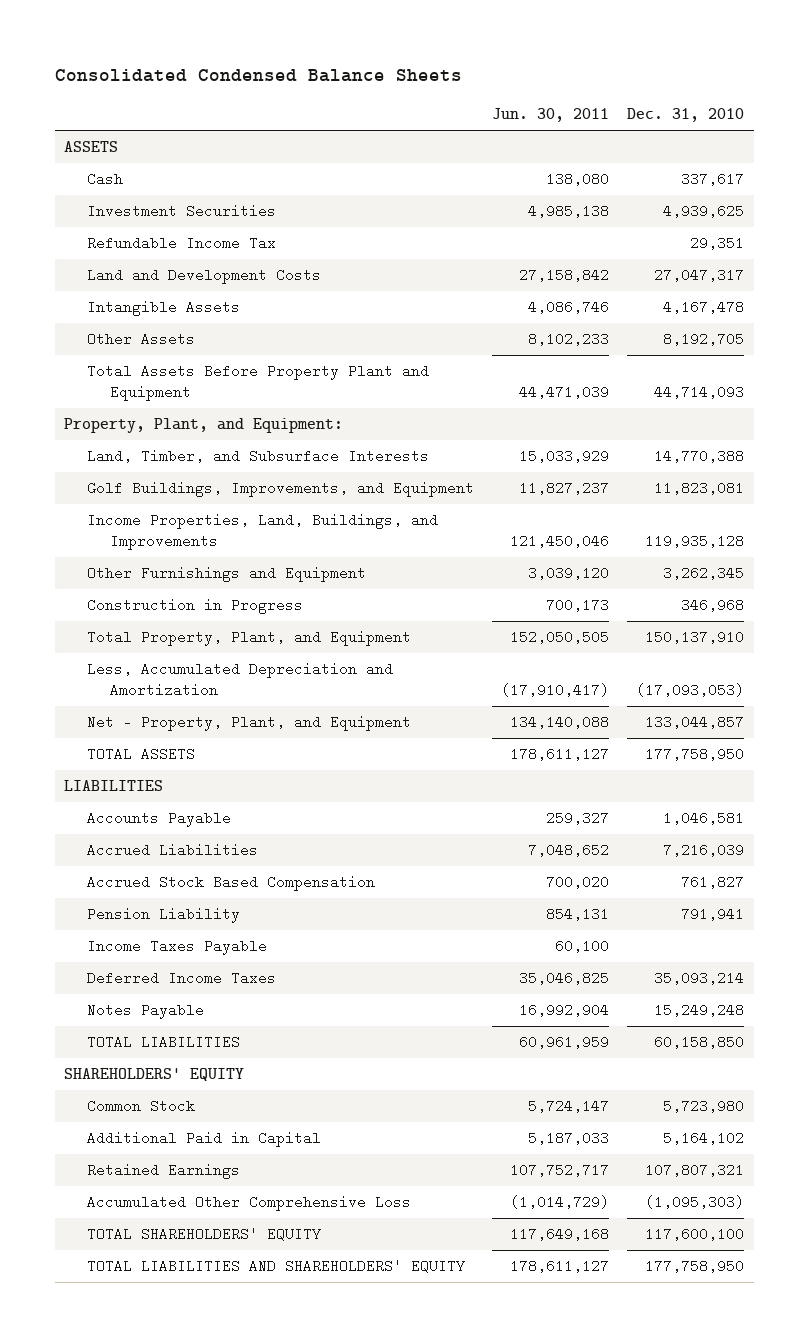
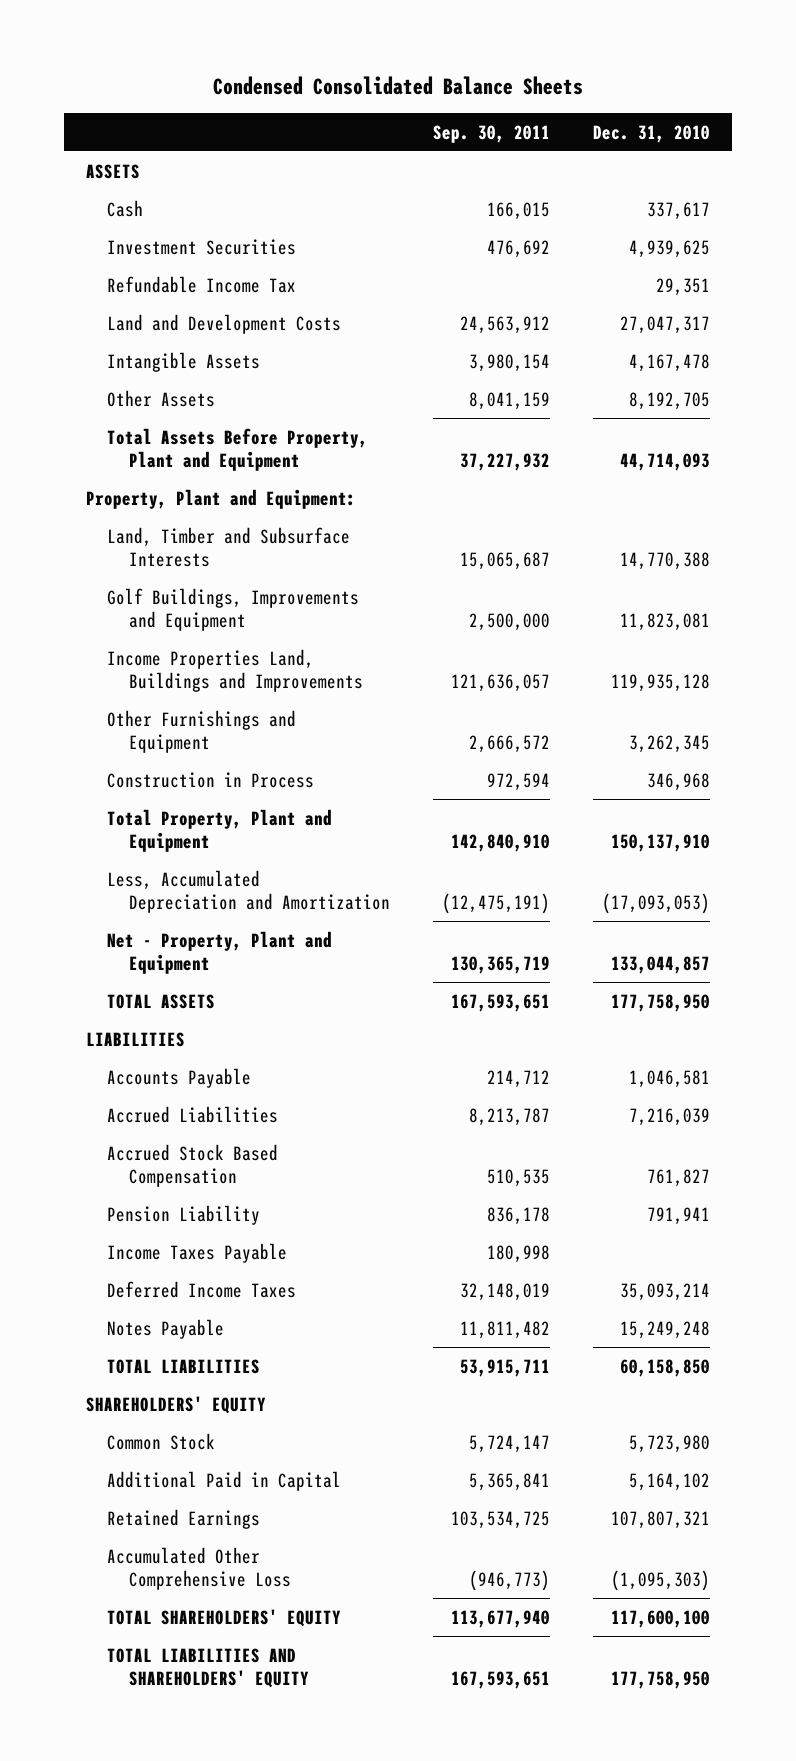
- Consolidated Condensed Balance Sheets
+ Condensed Consolidated Balance Sheets
- | Jun. 30, 2011 | Dec. 31, 2010
+ | Sep. 30, 2011 | Dec. 31, 2010
- Total Assets Before Property Plant and Equipment | 44,471,039 | 44,714,093
- Property, Plant, and Equipment:
- Land, Timber, and Subsurface Interests | 15,033,929 | 14,770,388
- Golf Buildings, Improvements, and Equipment | 11,827,237 | 11,823,081
- Income Properties, Land, Buildings, and Improvements | 121,450,046 | 119,935,128
+ Total Assets Before Property, Plant and Equipment | 37,227,932 | 44,714,093
+ Property, Plant and Equipment:
+ Land, Timber and Subsurface Interests | 15,065,687 | 14,770,388
+ Golf Buildings, Improvements and Equipment | 2,500,000 | 11,823,081
+ Income Properties Land, Buildings and Improvements | 121,636,057 | 119,935,128
- Construction in Progress | 700,173 | 346,968
- Total Property, Plant, and Equipment | 152,050,505 | 150,137,910
+ Construction in Process | 972,594 | 346,968
+ Total Property, Plant and Equipment | 142,840,910 | 150,137,910
- Net - Property, Plant, and Equipment | 134,140,088 | 133,044,857
+ Net - Property, Plant and Equipment | 130,365,719 | 133,044,857

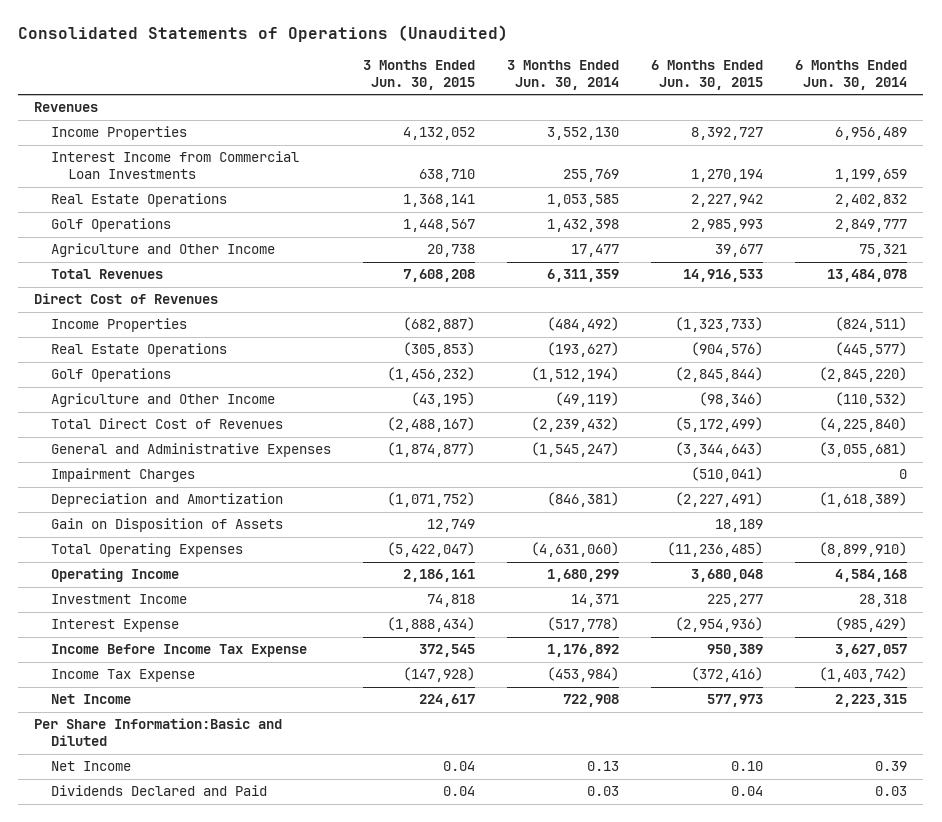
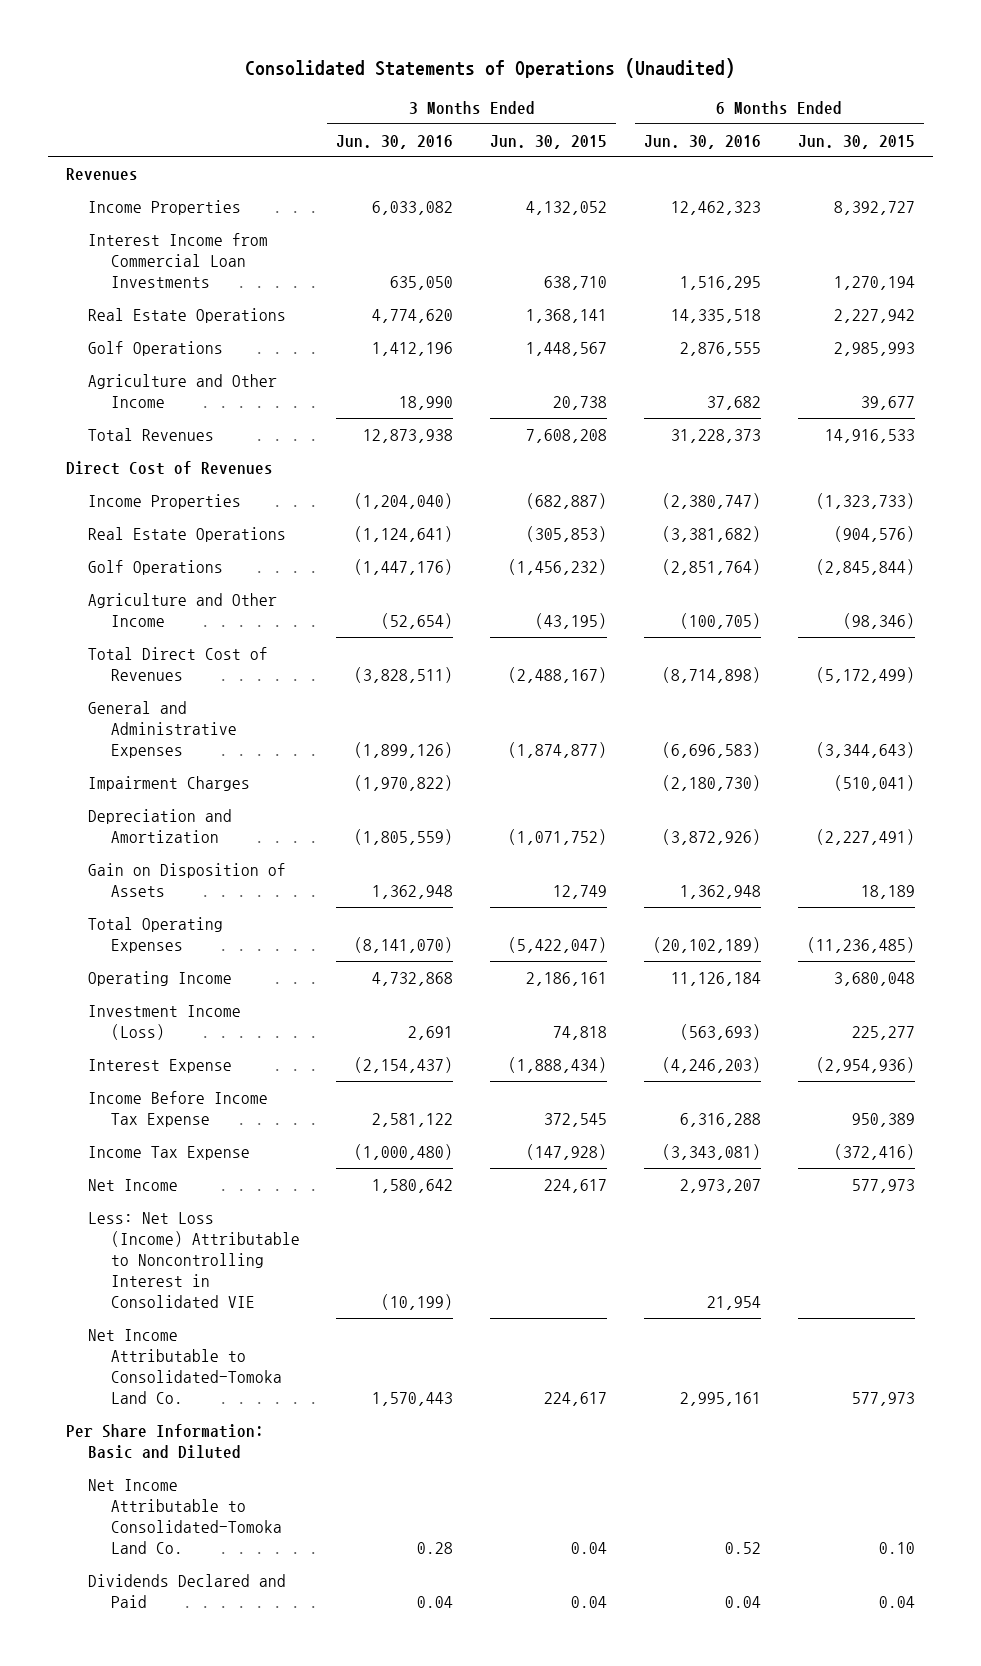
- | 3 Months Ended Jun. 30, 2015 | 3 Months Ended Jun. 30, 2014 | 6 Months Ended Jun. 30, 2015 | 6 Months Ended Jun. 30, 2014
+ | 3 Months Ended Jun. 30, 2016 | 3 Months Ended Jun. 30, 2015 | 6 Months Ended Jun. 30, 2016 | 6 Months Ended Jun. 30, 2015
- Investment Income | 74,818 | 14,371 | 225,277 | 28,318
+ Investment Income (Loss) | 2,691 | 74,818 | (563,693) | 225,277
- Per Share Information:Basic and Diluted
- Net Income | 0.04 | 0.13 | 0.10 | 0.39
+ Less: Net Loss (Income) Attributable to Noncontrolling Interest in Consolidated VIE | (10,199) | | 21,954 |
+ Net Income Attributable to Consolidated-Tomoka Land Co. | 1,570,443 | 224,617 | 2,995,161 | 577,973
+ Per Share Information: Basic and Diluted
+ Net Income Attributable to Consolidated-Tomoka Land Co. | 0.28 | 0.04 | 0.52 | 0.10

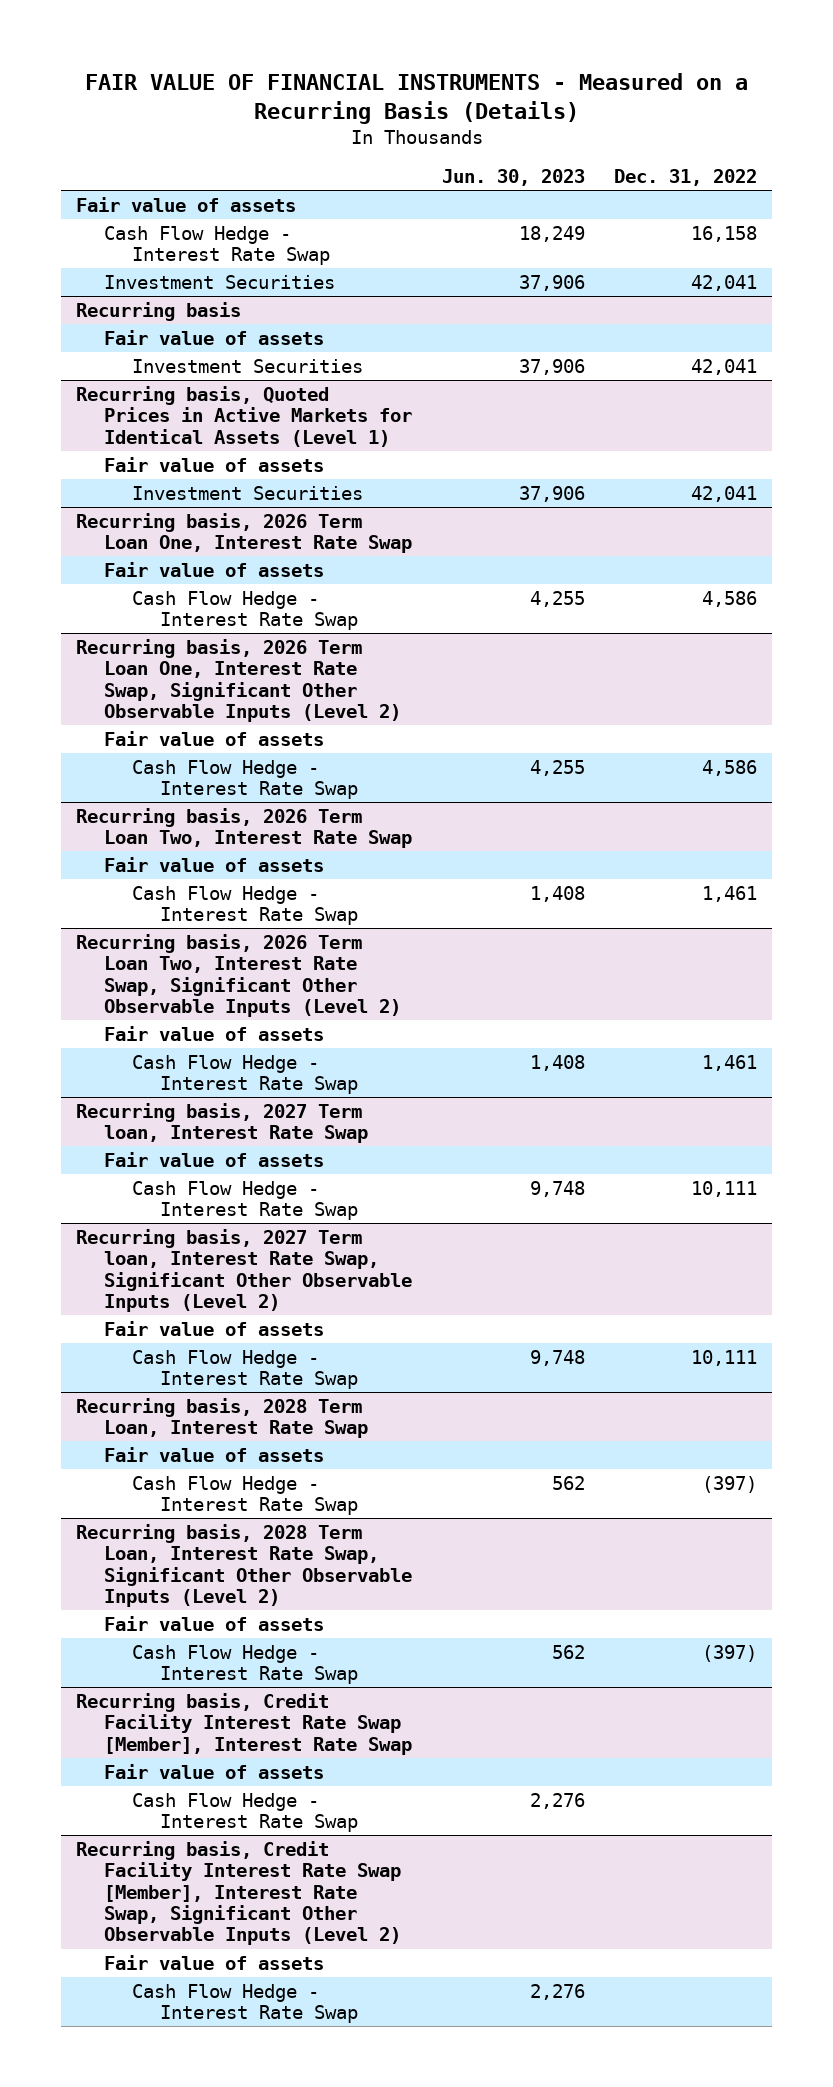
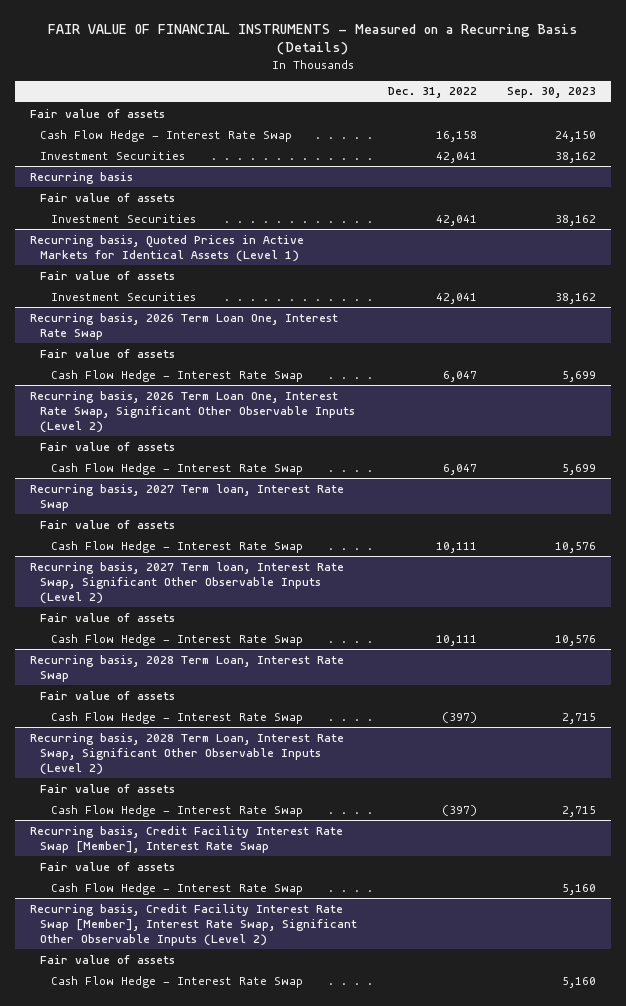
- | Jun. 30, 2023 | Dec. 31, 2022
+ | Dec. 31, 2022 | Sep. 30, 2023
@ Recurring basis, 2026 Term Loan One, Interest Rate Swap
- Cash Flow Hedge - Interest Rate Swap | 4,255 | 4,586
+ Cash Flow Hedge - Interest Rate Swap | 6,047 | 5,699
@ Recurring basis, 2026 Term Loan One, Interest Rate Swap, Significant Other Observable Inputs (Level 2)
- Cash Flow Hedge - Interest Rate Swap | 4,255 | 4,586
- Recurring basis, 2026 Term Loan Two, Interest Rate Swap
- Fair value of assets
- Cash Flow Hedge - Interest Rate Swap | 1,408 | 1,461
- Recurring basis, 2026 Term Loan Two, Interest Rate Swap, Significant Other Observable Inputs (Level 2)
- Fair value of assets
- Cash Flow Hedge - Interest Rate Swap | 1,408 | 1,461
@ Recurring basis, 2026 Term Loan One, Interest Rate Swap, Significant Other Observable Inputs (Level 2)
+ Cash Flow Hedge - Interest Rate Swap | 6,047 | 5,699

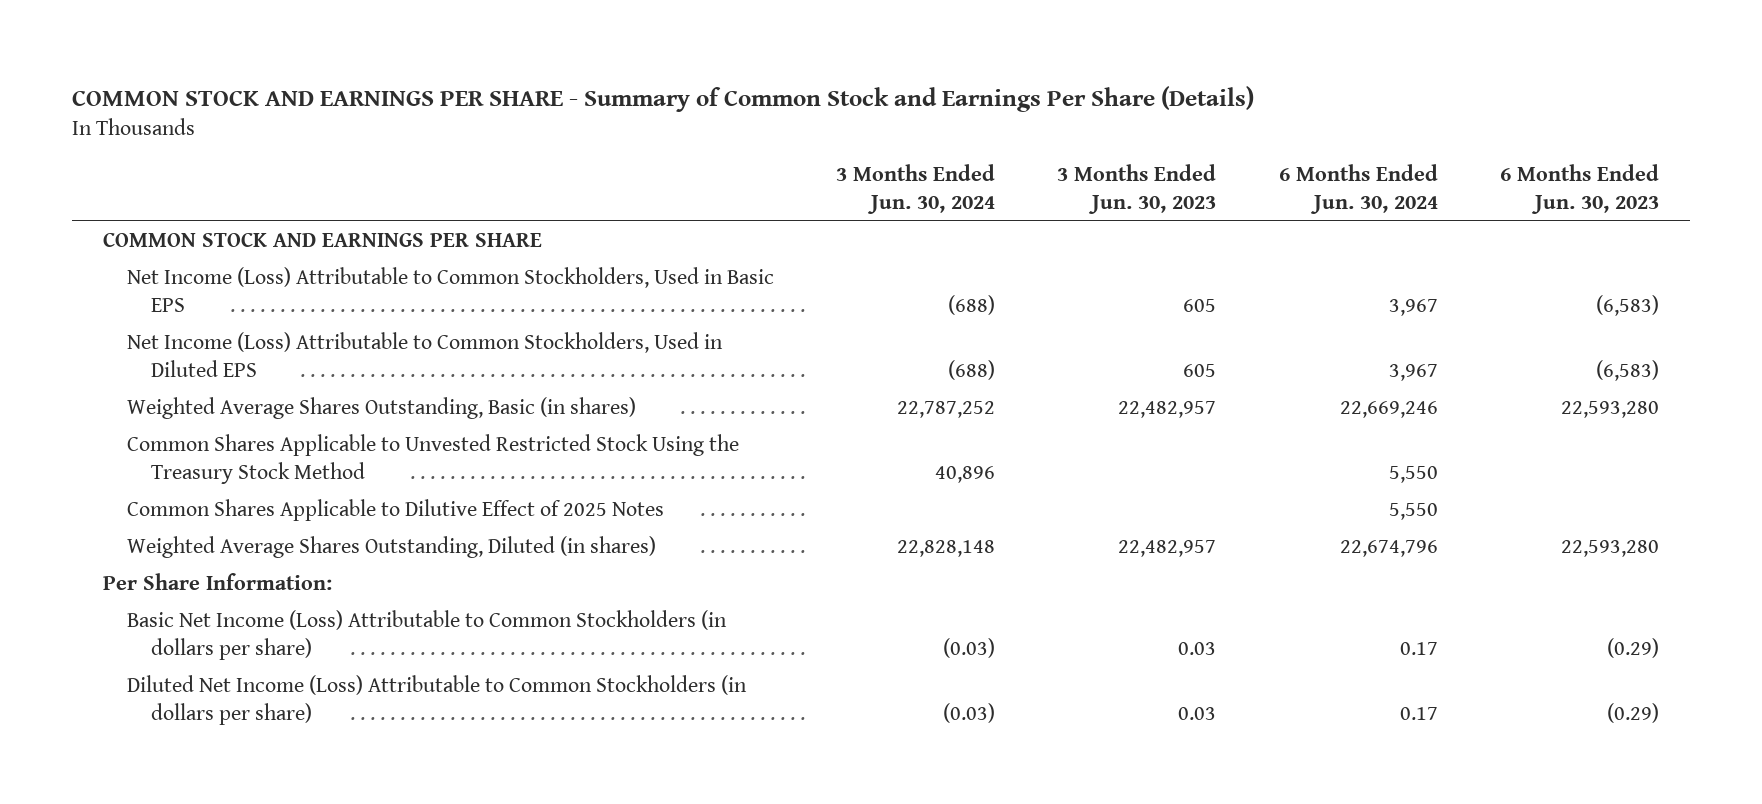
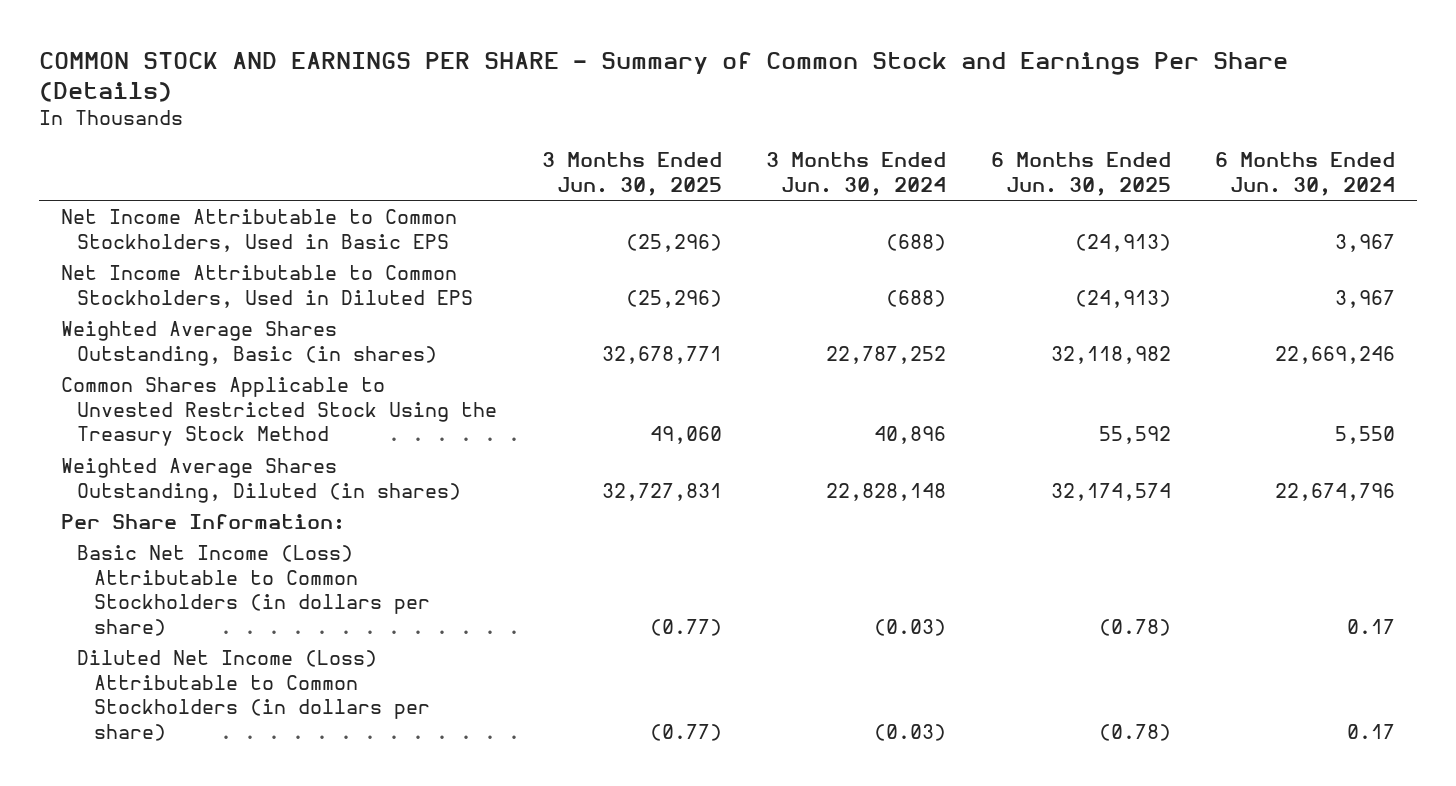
- | 3 Months Ended Jun. 30, 2024 | 3 Months Ended Jun. 30, 2023 | 6 Months Ended Jun. 30, 2024 | 6 Months Ended Jun. 30, 2023
+ | 3 Months Ended Jun. 30, 2025 | 3 Months Ended Jun. 30, 2024 | 6 Months Ended Jun. 30, 2025 | 6 Months Ended Jun. 30, 2024
- COMMON STOCK AND EARNINGS PER SHARE
- Net Income (Loss) Attributable to Common Stockholders, Used in Basic EPS | (688) | 605 | 3,967 | (6,583)
- Net Income (Loss) Attributable to Common Stockholders, Used in Diluted EPS | (688) | 605 | 3,967 | (6,583)
+ Net Income Attributable to Common Stockholders, Used in Basic EPS | (25,296) | (688) | (24,913) | 3,967
+ Net Income Attributable to Common Stockholders, Used in Diluted EPS | (25,296) | (688) | (24,913) | 3,967
- Common Shares Applicable to Dilutive Effect of 2025 Notes | | | 5,550 |

